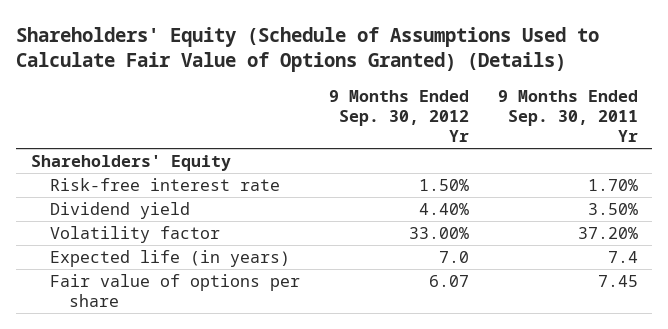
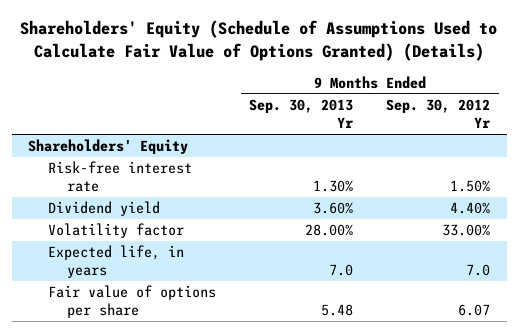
- | 9 Months Ended Sep. 30, 2012 Yr | 9 Months Ended Sep. 30, 2011 Yr
+ | 9 Months Ended Sep. 30, 2013 Yr | 9 Months Ended Sep. 30, 2012 Yr
- Expected life (in years) | 7.0 | 7.4
+ Expected life, in years | 7.0 | 7.0

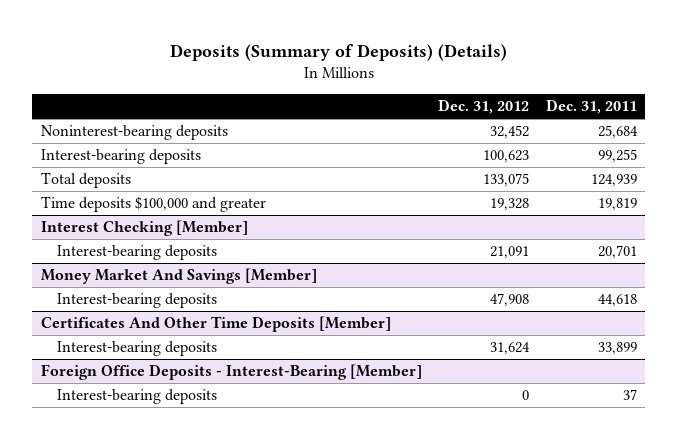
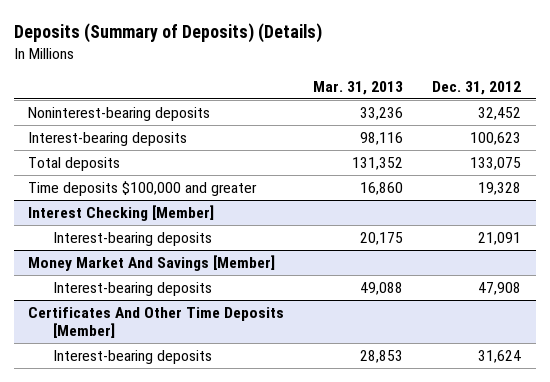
- | Dec. 31, 2012 | Dec. 31, 2011
+ | Mar. 31, 2013 | Dec. 31, 2012
- Foreign Office Deposits - Interest-Bearing [Member]
- Interest-bearing deposits | 0 | 37

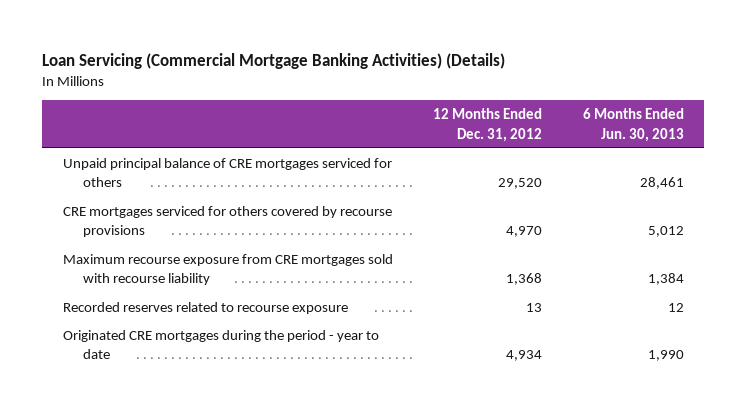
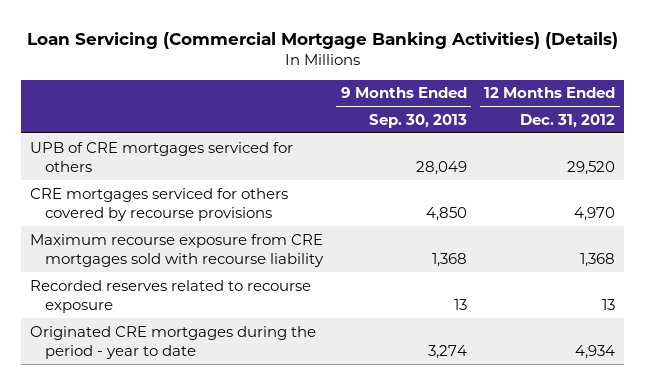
- | 12 Months Ended Dec. 31, 2012 | 6 Months Ended Jun. 30, 2013
+ | 9 Months Ended Sep. 30, 2013 | 12 Months Ended Dec. 31, 2012
- Unpaid principal balance of CRE mortgages serviced for others | 29,520 | 28,461
+ UPB of CRE mortgages serviced for others | 28,049 | 29,520

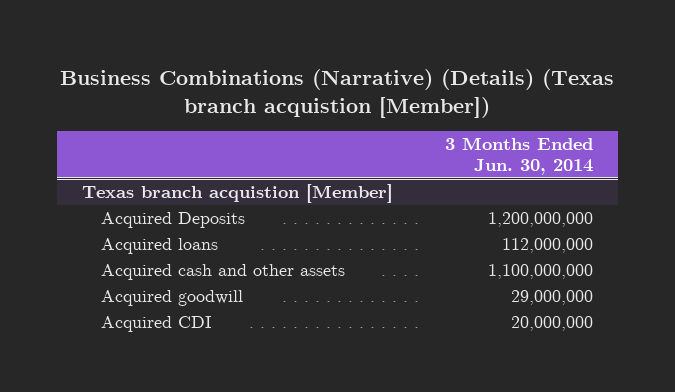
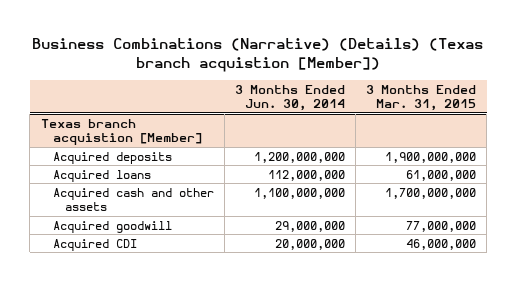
- | 3 Months Ended Jun. 30, 2014
+ | 3 Months Ended Jun. 30, 2014 | 3 Months Ended Mar. 31, 2015
@ Texas branch acquistion [Member]
- Acquired Deposits | 1,200,000,000
+ Acquired deposits | 1,200,000,000 | 1,900,000,000

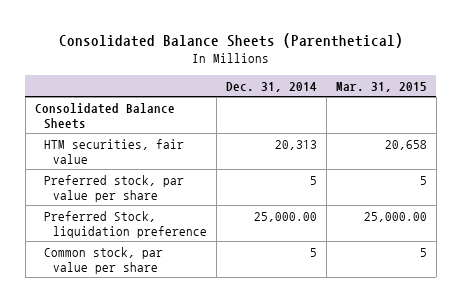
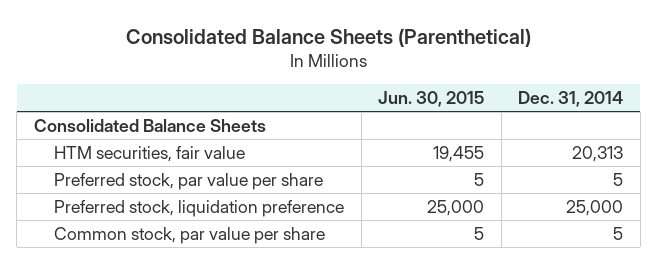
- | Dec. 31, 2014 | Mar. 31, 2015
+ | Jun. 30, 2015 | Dec. 31, 2014
- Preferred Stock, liquidation preference | 25,000.00 | 25,000.00
+ Preferred stock, liquidation preference | 25,000 | 25,000

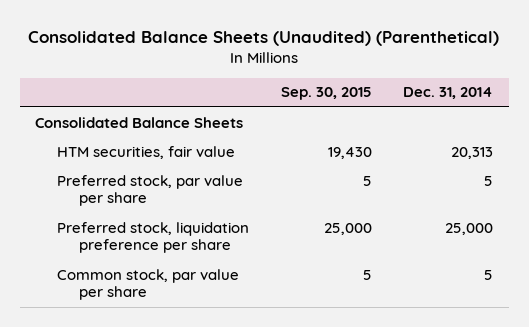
- Consolidated Balance Sheets (Parenthetical)
+ Consolidated Balance Sheets (Unaudited) (Parenthetical)
- | Jun. 30, 2015 | Dec. 31, 2014
+ | Sep. 30, 2015 | Dec. 31, 2014
- Preferred stock, liquidation preference | 25,000 | 25,000
+ Preferred stock, liquidation preference per share | 25,000 | 25,000

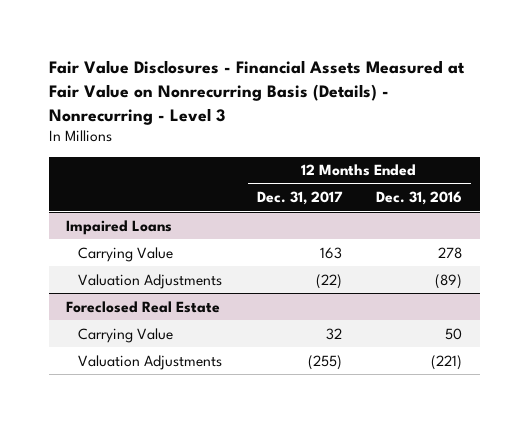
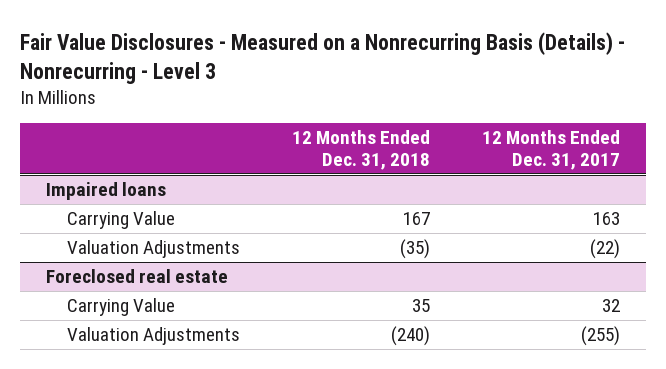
- Fair Value Disclosures - Financial Assets Measured at Fair Value on Nonrecurring Basis (Details) - Nonrecurring - Level 3
+ Fair Value Disclosures - Measured on a Nonrecurring Basis (Details) - Nonrecurring - Level 3
- | 12 Months Ended Dec. 31, 2017 | 12 Months Ended Dec. 31, 2016
+ | 12 Months Ended Dec. 31, 2018 | 12 Months Ended Dec. 31, 2017
- Impaired Loans
+ Impaired loans
- Foreclosed Real Estate
+ Foreclosed real estate

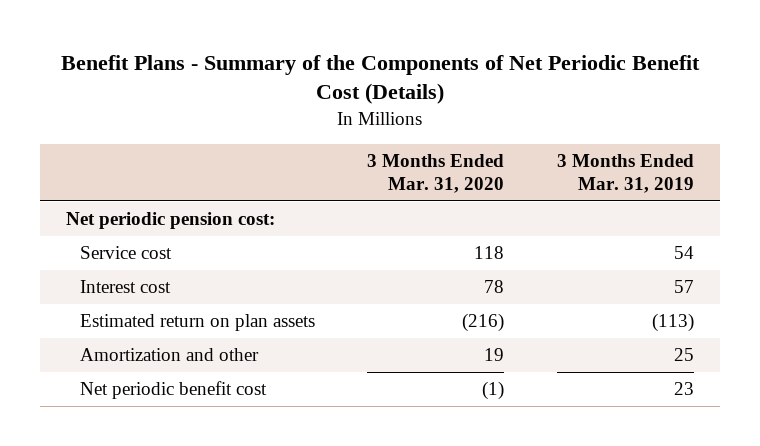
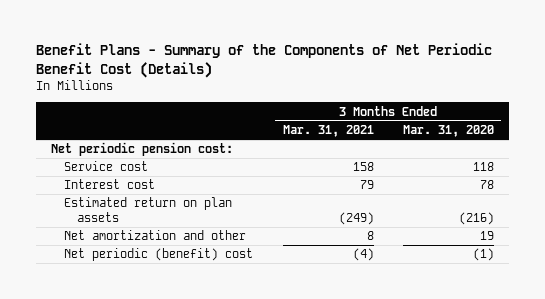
- | 3 Months Ended Mar. 31, 2020 | 3 Months Ended Mar. 31, 2019
+ | 3 Months Ended Mar. 31, 2021 | 3 Months Ended Mar. 31, 2020
- Amortization and other | 19 | 25
- Net periodic benefit cost | (1) | 23
+ Net amortization and other | 8 | 19
+ Net periodic (benefit) cost | (4) | (1)

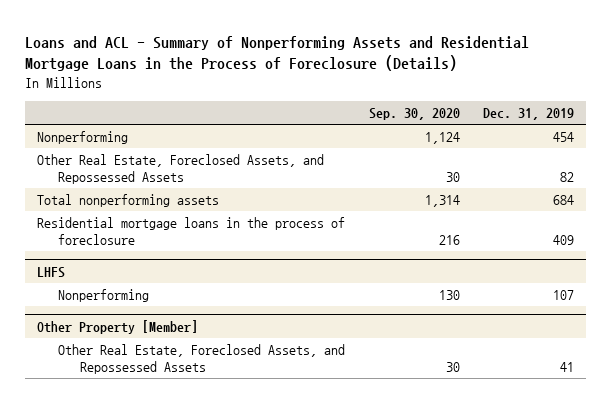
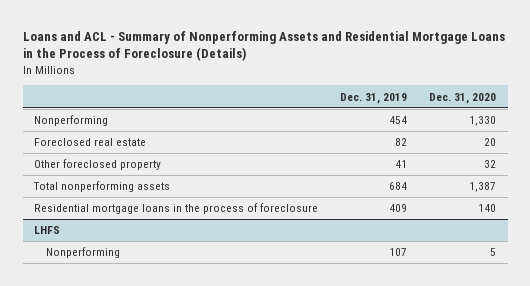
- | Sep. 30, 2020 | Dec. 31, 2019
+ | Dec. 31, 2019 | Dec. 31, 2020
- Other Real Estate, Foreclosed Assets, and Repossessed Assets | 30 | 82
+ Foreclosed real estate | 82 | 20
+ Other foreclosed property | 41 | 32
- Other Property [Member]
- Other Real Estate, Foreclosed Assets, and Repossessed Assets | 30 | 41

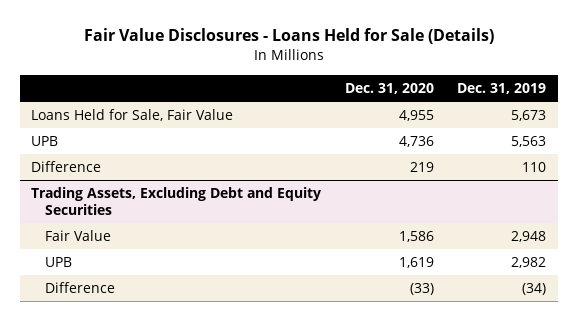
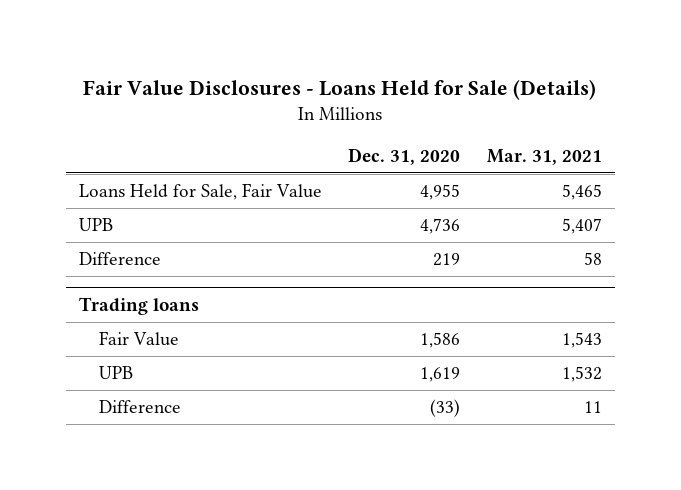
- | Dec. 31, 2020 | Dec. 31, 2019
+ | Dec. 31, 2020 | Mar. 31, 2021
- Trading Assets, Excluding Debt and Equity Securities
+ Trading loans

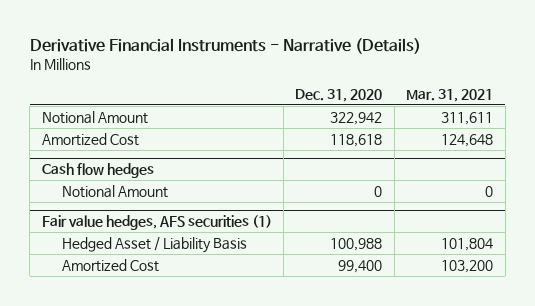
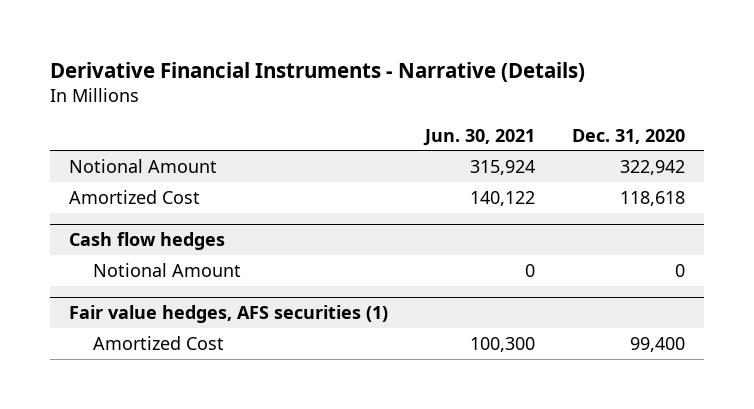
- | Dec. 31, 2020 | Mar. 31, 2021
+ | Jun. 30, 2021 | Dec. 31, 2020
@ Fair value hedges, AFS securities (1)
- Hedged Asset / Liability Basis | 100,988 | 101,804

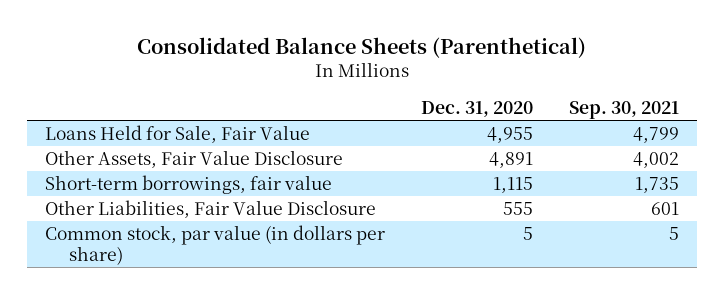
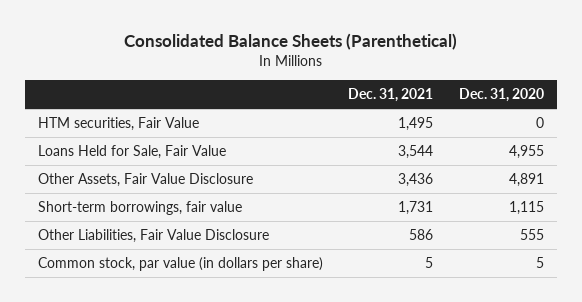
- | Dec. 31, 2020 | Sep. 30, 2021
+ | Dec. 31, 2021 | Dec. 31, 2020
+ HTM securities, Fair Value | 1,495 | 0

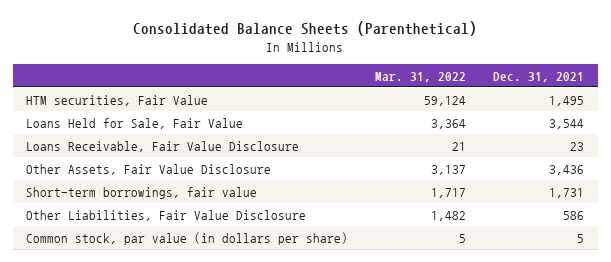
- | Dec. 31, 2021 | Dec. 31, 2020
+ | Mar. 31, 2022 | Dec. 31, 2021
+ Loans Receivable, Fair Value Disclosure | 21 | 23

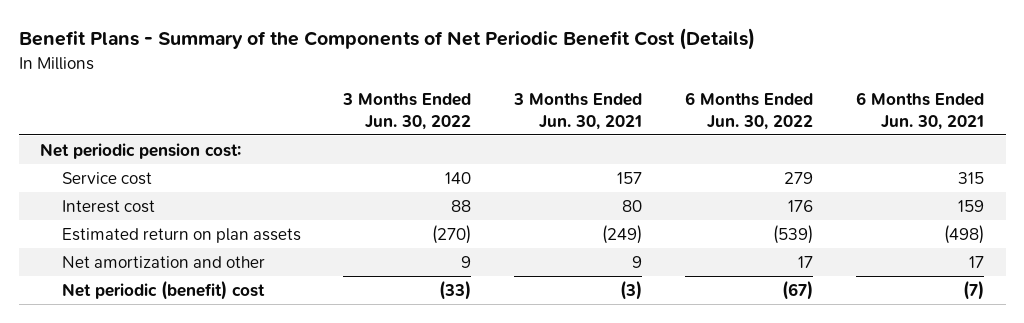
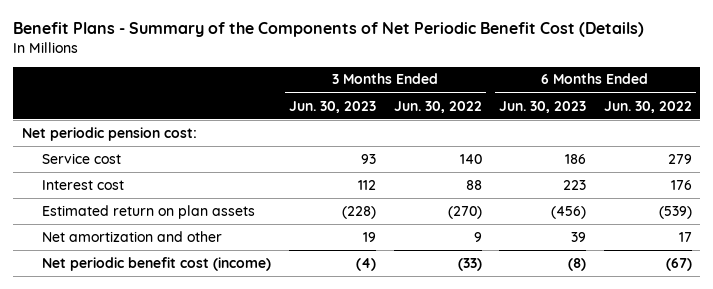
- | 3 Months Ended Jun. 30, 2022 | 3 Months Ended Jun. 30, 2021 | 6 Months Ended Jun. 30, 2022 | 6 Months Ended Jun. 30, 2021
+ | 3 Months Ended Jun. 30, 2023 | 3 Months Ended Jun. 30, 2022 | 6 Months Ended Jun. 30, 2023 | 6 Months Ended Jun. 30, 2022
- Net periodic (benefit) cost | (33) | (3) | (67) | (7)
+ Net periodic benefit cost (income) | (4) | (33) | (8) | (67)

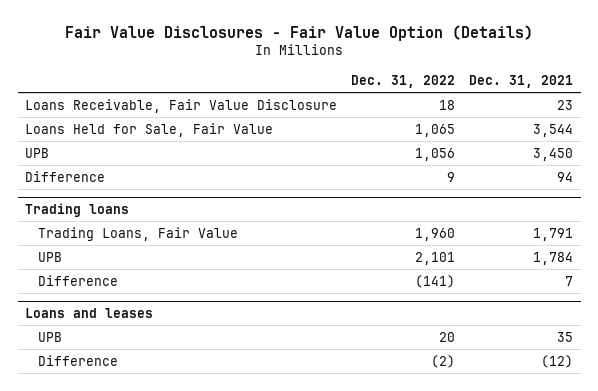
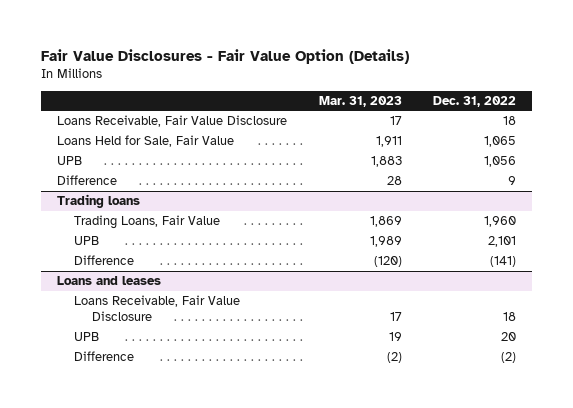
- | Dec. 31, 2022 | Dec. 31, 2021
+ | Mar. 31, 2023 | Dec. 31, 2022
@ Loans and leases
+ Loans Receivable, Fair Value Disclosure | 17 | 18

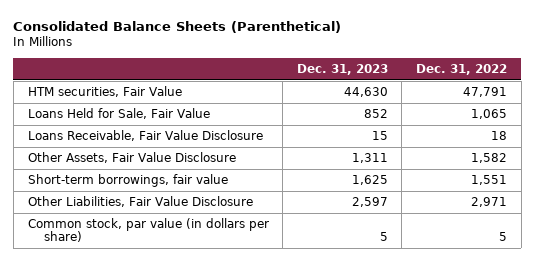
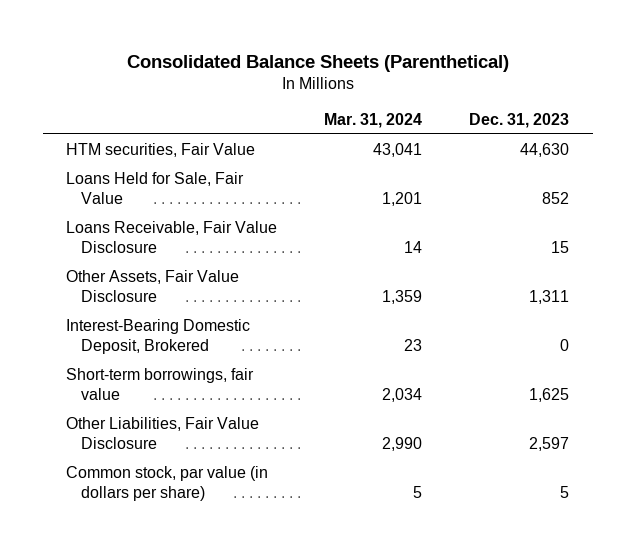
- | Dec. 31, 2023 | Dec. 31, 2022
+ | Mar. 31, 2024 | Dec. 31, 2023
+ Interest-Bearing Domestic Deposit, Brokered | 23 | 0

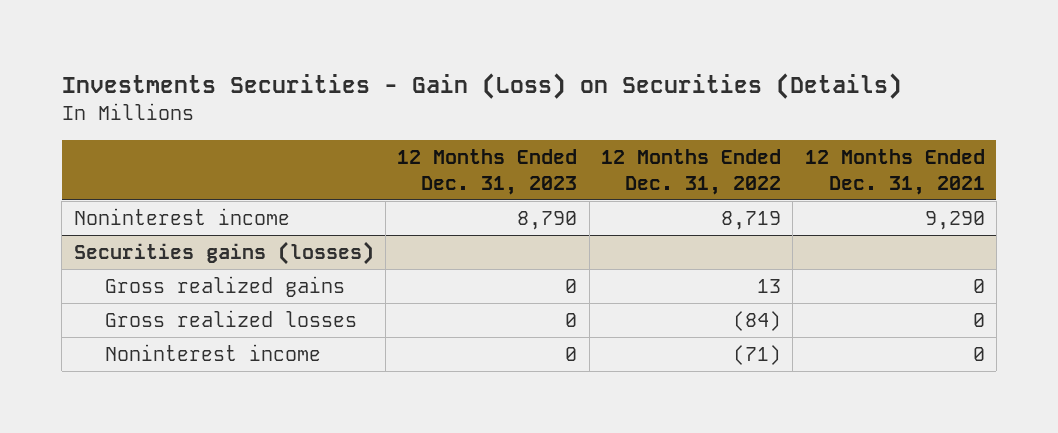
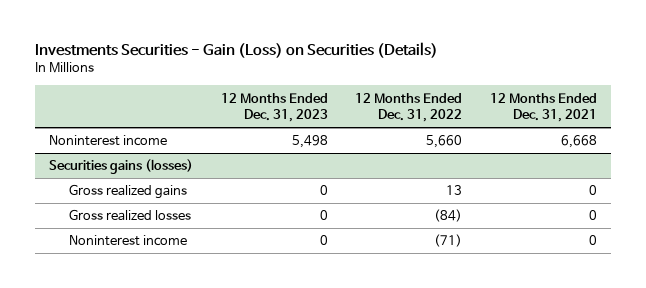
- Noninterest income | 8,790 | 8,719 | 9,290
+ Noninterest income | 5,498 | 5,660 | 6,668

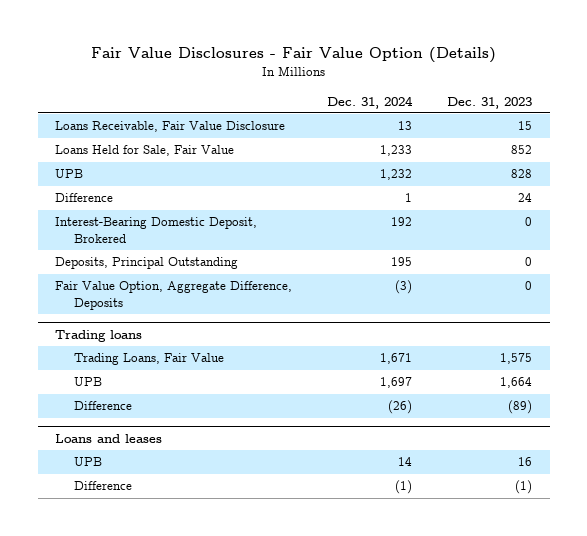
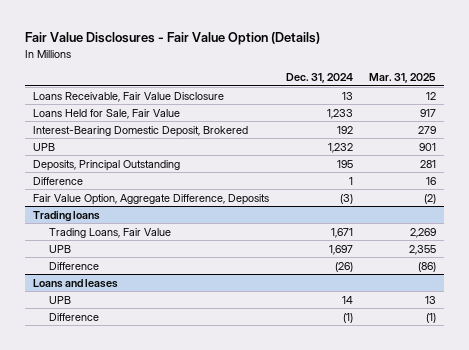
- | Dec. 31, 2024 | Dec. 31, 2023
+ | Dec. 31, 2024 | Mar. 31, 2025
moved down: UPB | 1,232 | 901
moved down: Difference | 1 | 16

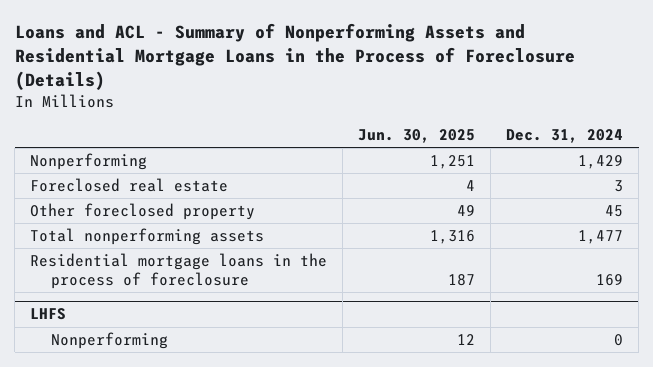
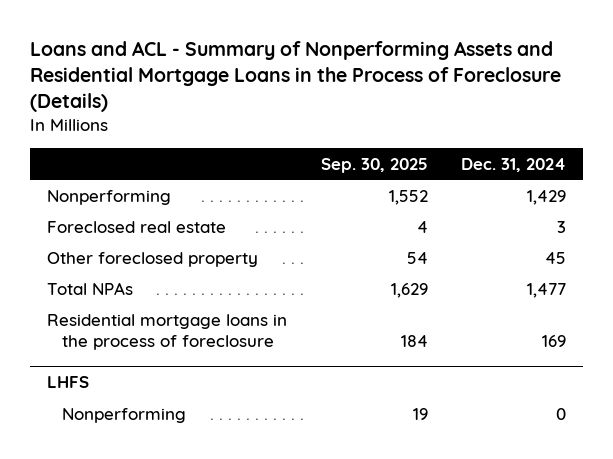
- | Jun. 30, 2025 | Dec. 31, 2024
+ | Sep. 30, 2025 | Dec. 31, 2024
- Total nonperforming assets | 1,316 | 1,477
+ Total NPAs | 1,629 | 1,477

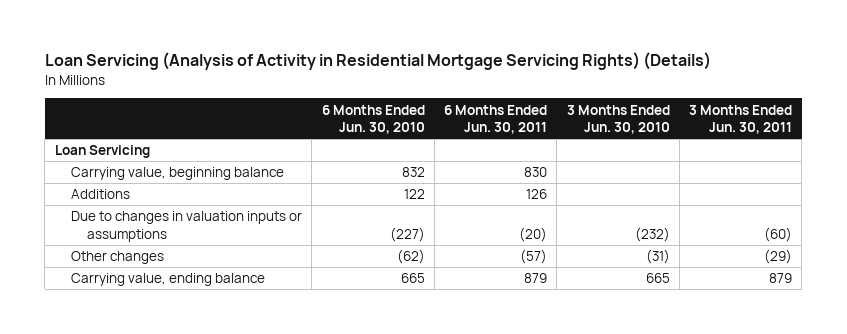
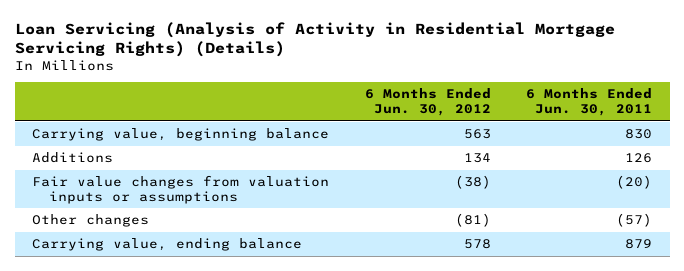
- | 6 Months Ended Jun. 30, 2010 | 6 Months Ended Jun. 30, 2011 | 3 Months Ended Jun. 30, 2010 | 3 Months Ended Jun. 30, 2011
+ | 6 Months Ended Jun. 30, 2012 | 6 Months Ended Jun. 30, 2011
- Loan Servicing
- Due to changes in valuation inputs or assumptions | (227) | (20) | (232) | (60)
+ Fair value changes from valuation inputs or assumptions | (38) | (20)

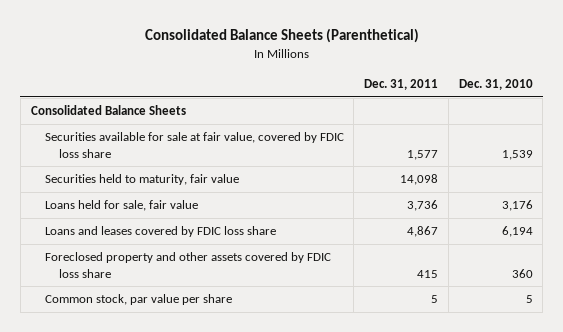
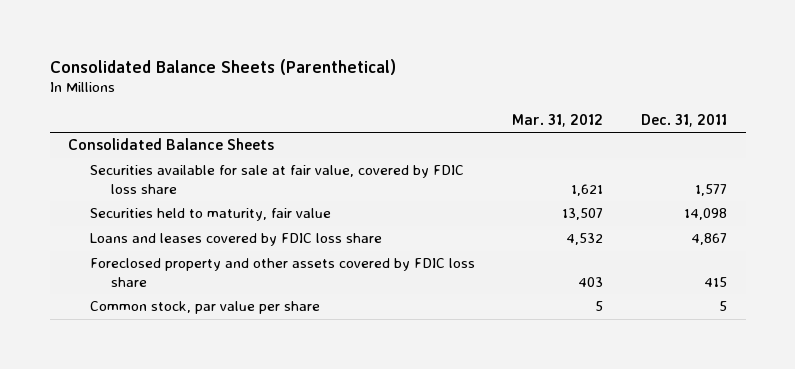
- | Dec. 31, 2011 | Dec. 31, 2010
+ | Mar. 31, 2012 | Dec. 31, 2011
- Loans held for sale, fair value | 3,736 | 3,176

